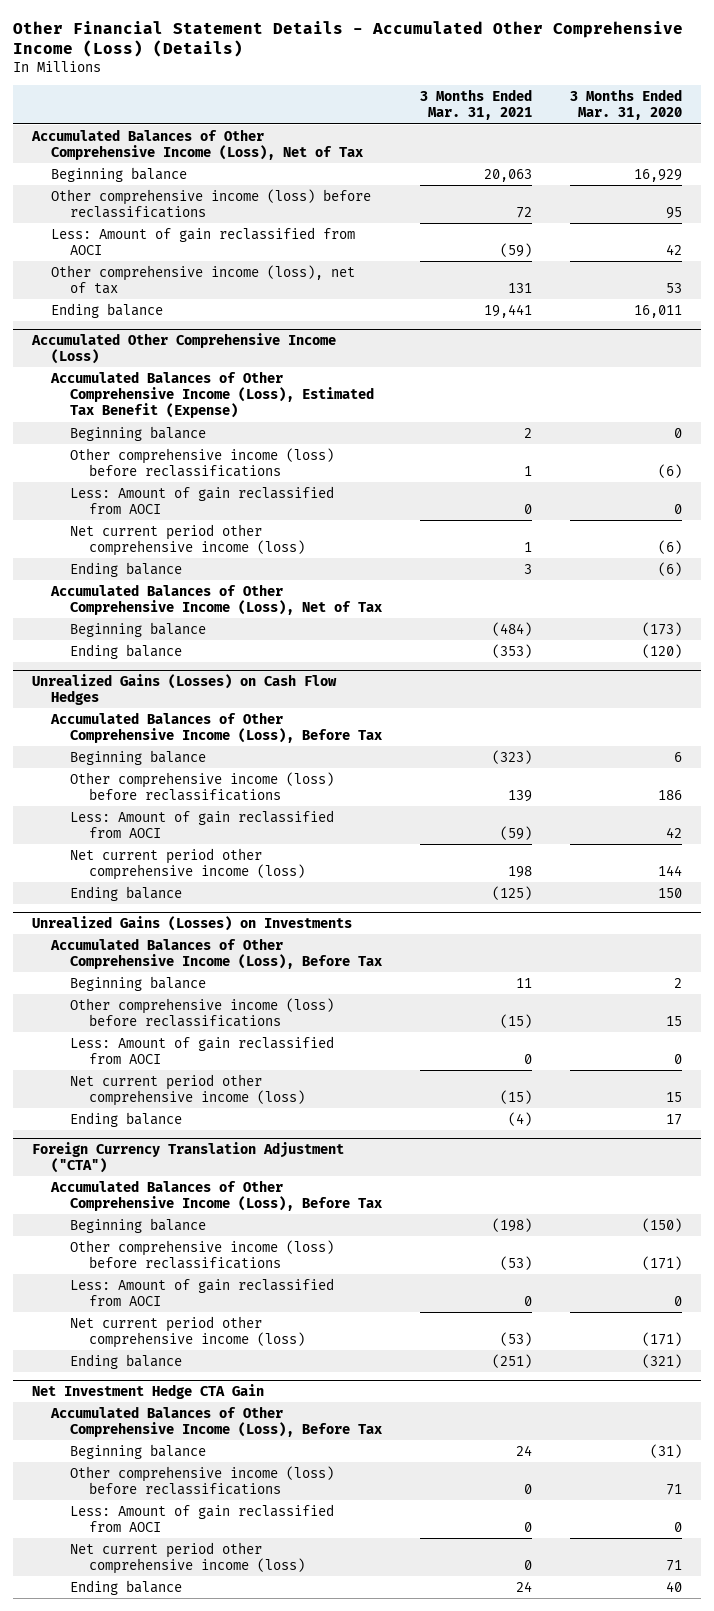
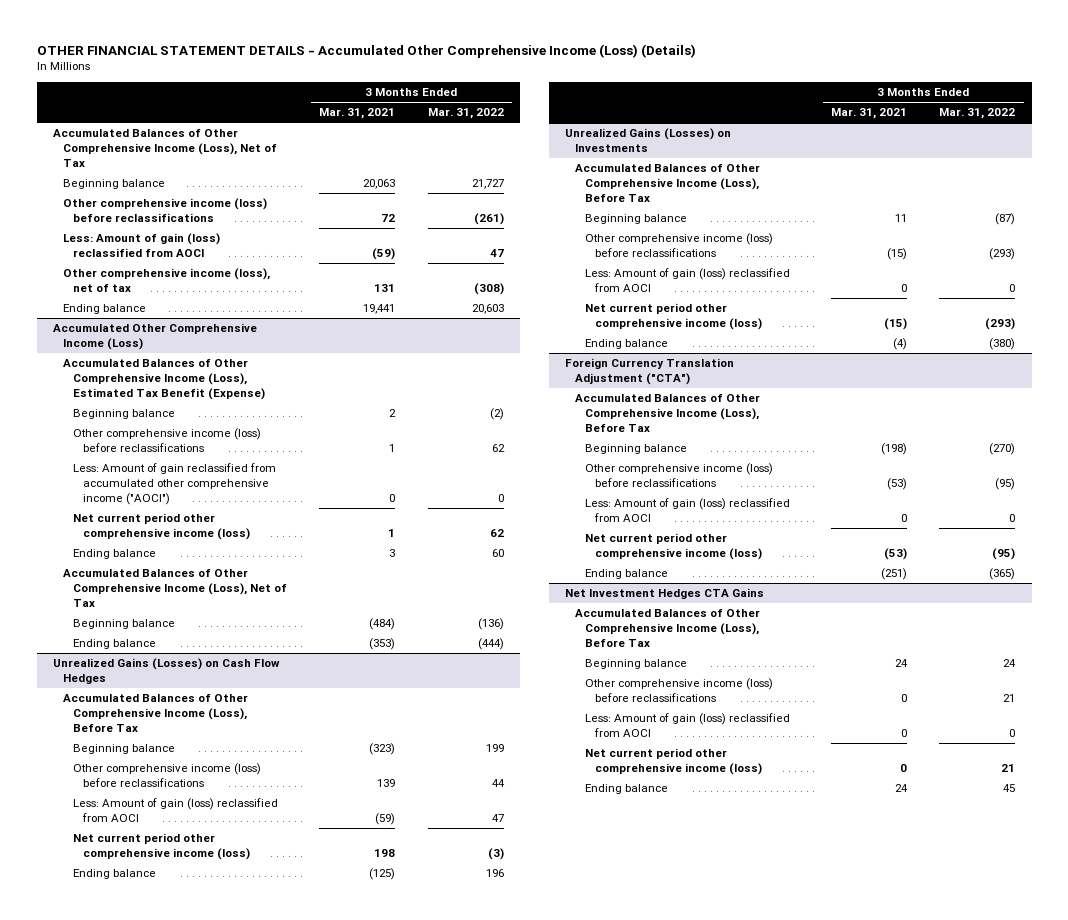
- Other Financial Statement Details - Accumulated Other Comprehensive Income (Loss) (Details)
+ OTHER FINANCIAL STATEMENT DETAILS - Accumulated Other Comprehensive Income (Loss) (Details)
- | 3 Months Ended Mar. 31, 2021 | 3 Months Ended Mar. 31, 2020
+ | 3 Months Ended Mar. 31, 2021 | 3 Months Ended Mar. 31, 2022
- Less: Amount of gain reclassified from AOCI | (59) | 42
+ Less: Amount of gain (loss) reclassified from AOCI | (59) | 47
@ Accumulated Other Comprehensive Income (Loss)
- Less: Amount of gain reclassified from AOCI | 0 | 0
+ Less: Amount of gain reclassified from accumulated other comprehensive income ("AOCI") | 0 | 0
@ Unrealized Gains (Losses) on Cash Flow Hedges
- Less: Amount of gain reclassified from AOCI | (59) | 42
+ Less: Amount of gain (loss) reclassified from AOCI | (59) | 47
@ Unrealized Gains (Losses) on Investments
- Less: Amount of gain reclassified from AOCI | 0 | 0
+ Less: Amount of gain (loss) reclassified from AOCI | 0 | 0
@ Foreign Currency Translation Adjustment ("CTA")
- Less: Amount of gain reclassified from AOCI | 0 | 0
+ Less: Amount of gain (loss) reclassified from AOCI | 0 | 0
- Net Investment Hedge CTA Gain
+ Net Investment Hedges CTA Gains
- Less: Amount of gain reclassified from AOCI | 0 | 0
+ Less: Amount of gain (loss) reclassified from AOCI | 0 | 0

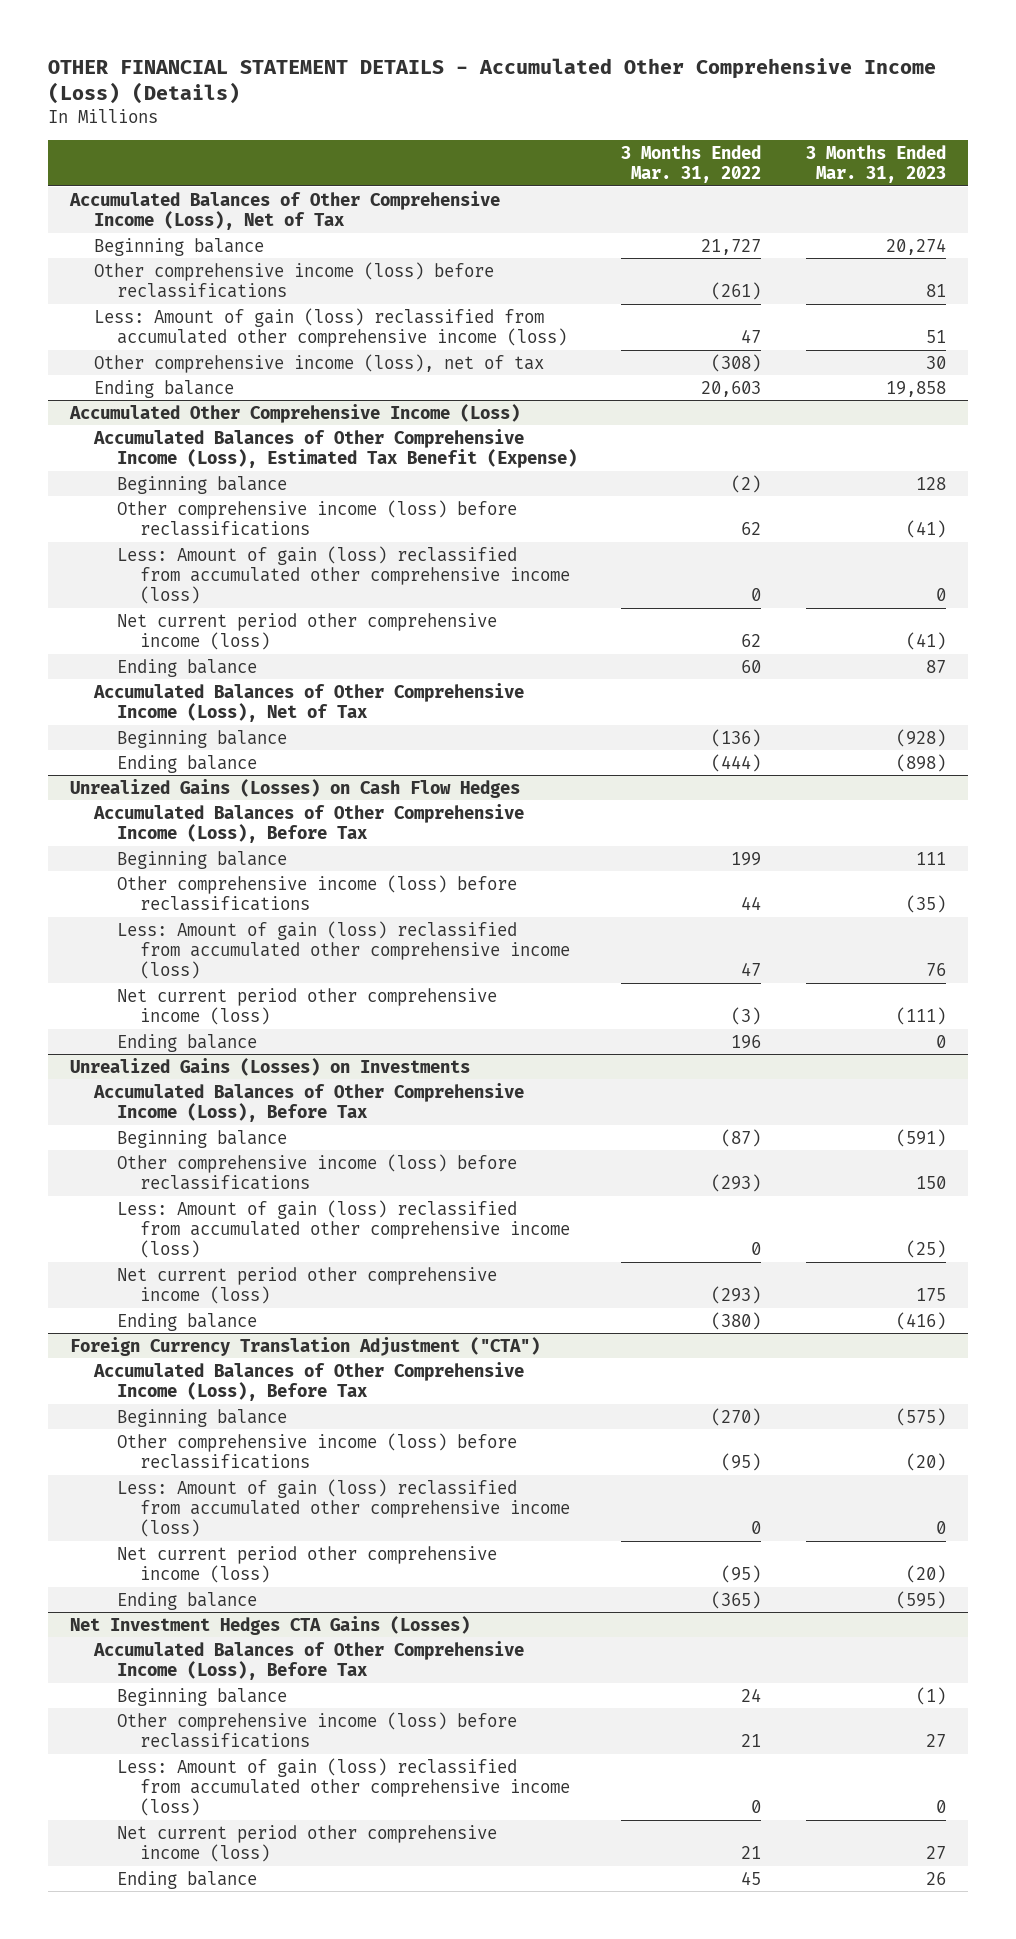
- | 3 Months Ended Mar. 31, 2021 | 3 Months Ended Mar. 31, 2022
+ | 3 Months Ended Mar. 31, 2022 | 3 Months Ended Mar. 31, 2023
- Less: Amount of gain (loss) reclassified from AOCI | (59) | 47
+ Less: Amount of gain (loss) reclassified from accumulated other comprehensive income (loss) | 47 | 51
@ Accumulated Other Comprehensive Income (Loss)
- Less: Amount of gain reclassified from accumulated other comprehensive income ("AOCI") | 0 | 0
+ Less: Amount of gain (loss) reclassified from accumulated other comprehensive income (loss) | 0 | 0
@ Unrealized Gains (Losses) on Cash Flow Hedges
- Less: Amount of gain (loss) reclassified from AOCI | (59) | 47
+ Less: Amount of gain (loss) reclassified from accumulated other comprehensive income (loss) | 47 | 76
@ Unrealized Gains (Losses) on Investments
- Less: Amount of gain (loss) reclassified from AOCI | 0 | 0
+ Less: Amount of gain (loss) reclassified from accumulated other comprehensive income (loss) | 0 | (25)
@ Foreign Currency Translation Adjustment ("CTA")
- Less: Amount of gain (loss) reclassified from AOCI | 0 | 0
+ Less: Amount of gain (loss) reclassified from accumulated other comprehensive income (loss) | 0 | 0
- Net Investment Hedges CTA Gains
+ Net Investment Hedges CTA Gains (Losses)
- Less: Amount of gain (loss) reclassified from AOCI | 0 | 0
+ Less: Amount of gain (loss) reclassified from accumulated other comprehensive income (loss) | 0 | 0

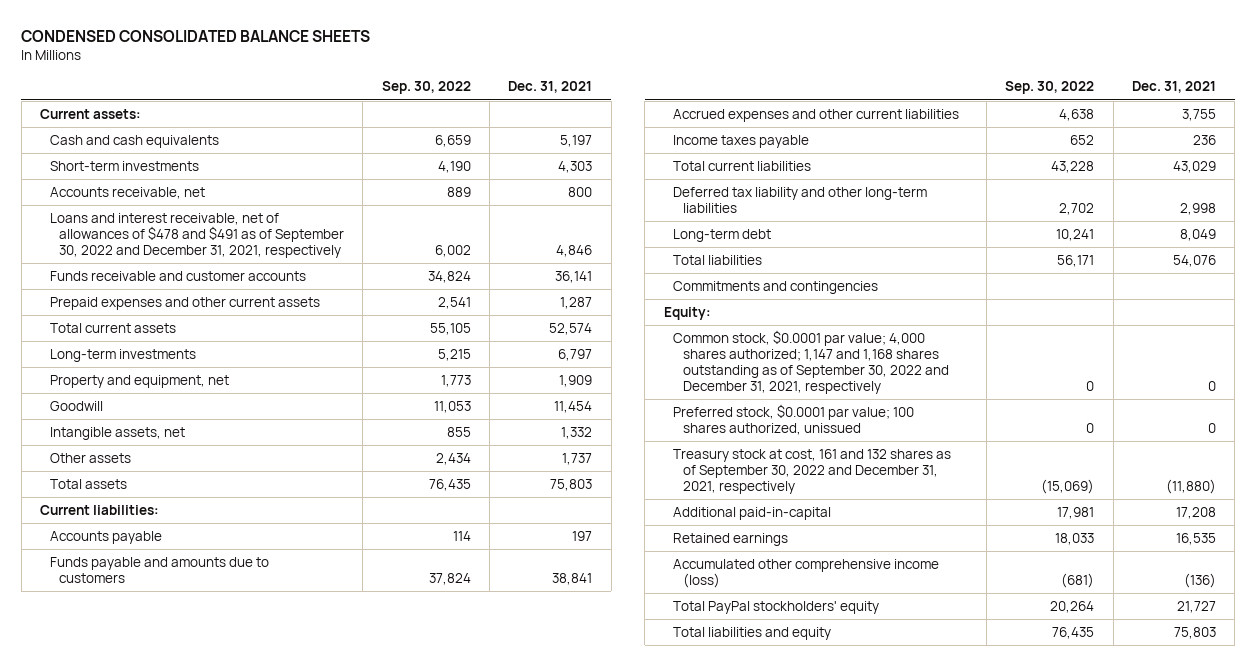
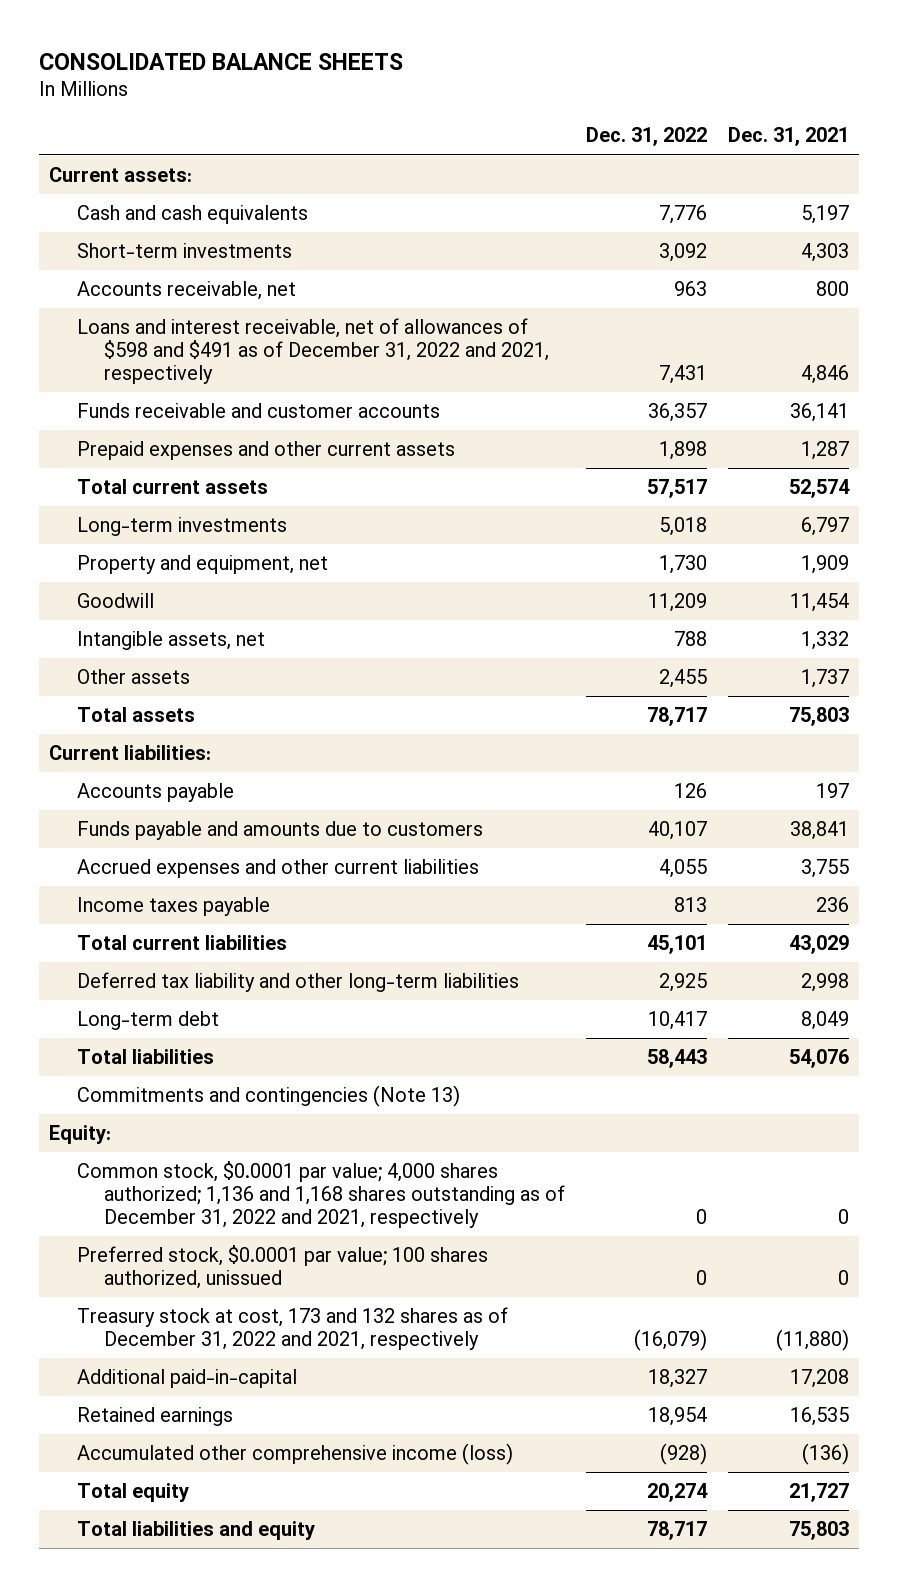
- CONDENSED CONSOLIDATED BALANCE SHEETS
+ CONSOLIDATED BALANCE SHEETS
- | Sep. 30, 2022 | Dec. 31, 2021
+ | Dec. 31, 2022 | Dec. 31, 2021
- Loans and interest receivable, net of allowances of $478 and $491 as of September 30, 2022 and December 31, 2021, respectively | 6,002 | 4,846
+ Loans and interest receivable, net of allowances of $598 and $491 as of December 31, 2022 and 2021, respectively | 7,431 | 4,846
- Commitments and contingencies
+ Commitments and contingencies (Note 13)
- Common stock, $0.0001 par value; 4,000 shares authorized; 1,147 and 1,168 shares outstanding as of September 30, 2022 and December 31, 2021, respectively | 0 | 0
+ Common stock, $0.0001 par value; 4,000 shares authorized; 1,136 and 1,168 shares outstanding as of December 31, 2022 and 2021, respectively | 0 | 0
- Treasury stock at cost, 161 and 132 shares as of September 30, 2022 and December 31, 2021, respectively | (15,069) | (11,880)
+ Treasury stock at cost, 173 and 132 shares as of December 31, 2022 and 2021, respectively | (16,079) | (11,880)
- Total PayPal stockholders' equity | 20,264 | 21,727
+ Total equity | 20,274 | 21,727

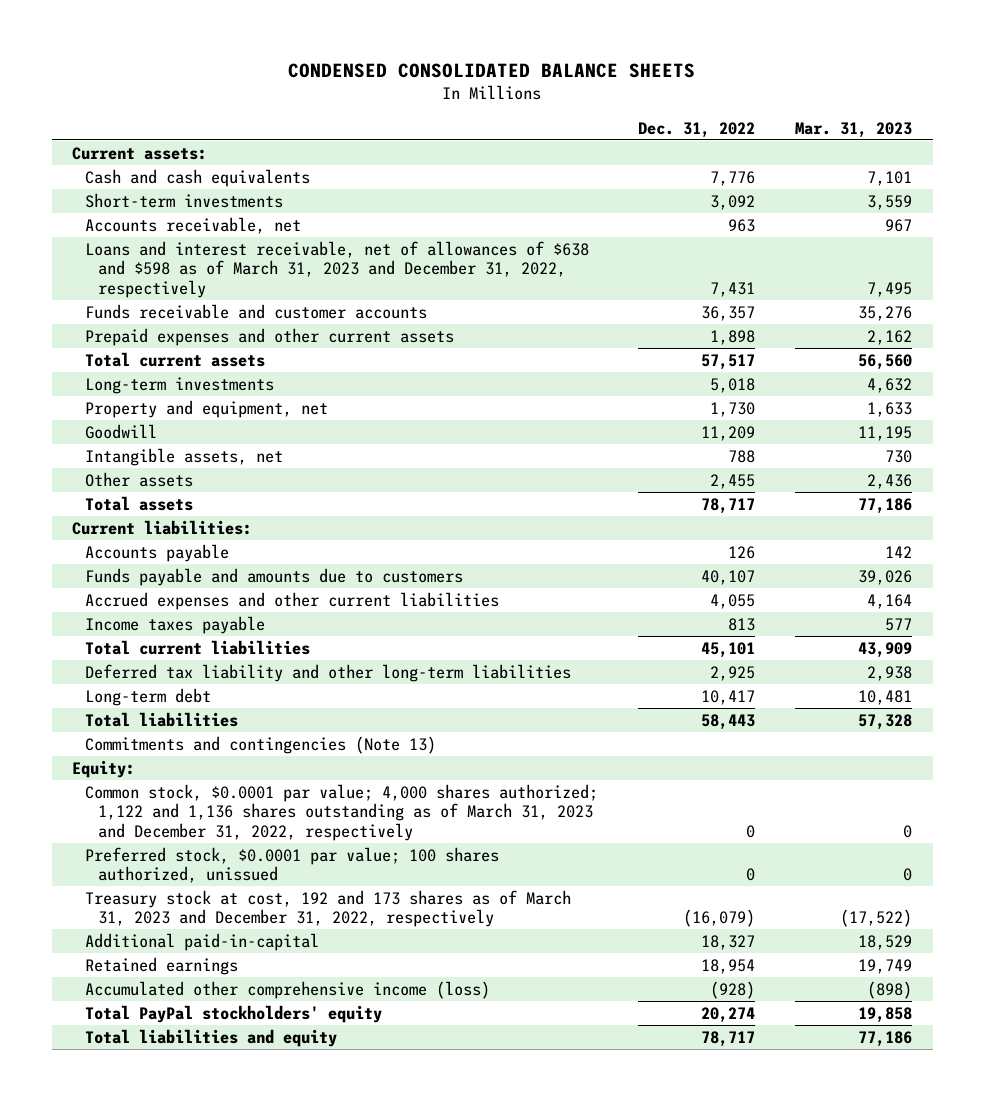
- CONSOLIDATED BALANCE SHEETS
+ CONDENSED CONSOLIDATED BALANCE SHEETS
- | Dec. 31, 2022 | Dec. 31, 2021
+ | Dec. 31, 2022 | Mar. 31, 2023
- Loans and interest receivable, net of allowances of $598 and $491 as of December 31, 2022 and 2021, respectively | 7,431 | 4,846
+ Loans and interest receivable, net of allowances of $638 and $598 as of March 31, 2023 and December 31, 2022, respectively | 7,431 | 7,495
- Common stock, $0.0001 par value; 4,000 shares authorized; 1,136 and 1,168 shares outstanding as of December 31, 2022 and 2021, respectively | 0 | 0
+ Common stock, $0.0001 par value; 4,000 shares authorized; 1,122 and 1,136 shares outstanding as of March 31, 2023 and December 31, 2022, respectively | 0 | 0
- Treasury stock at cost, 173 and 132 shares as of December 31, 2022 and 2021, respectively | (16,079) | (11,880)
+ Treasury stock at cost, 192 and 173 shares as of March 31, 2023 and December 31, 2022, respectively | (16,079) | (17,522)
- Total equity | 20,274 | 21,727
+ Total PayPal stockholders' equity | 20,274 | 19,858

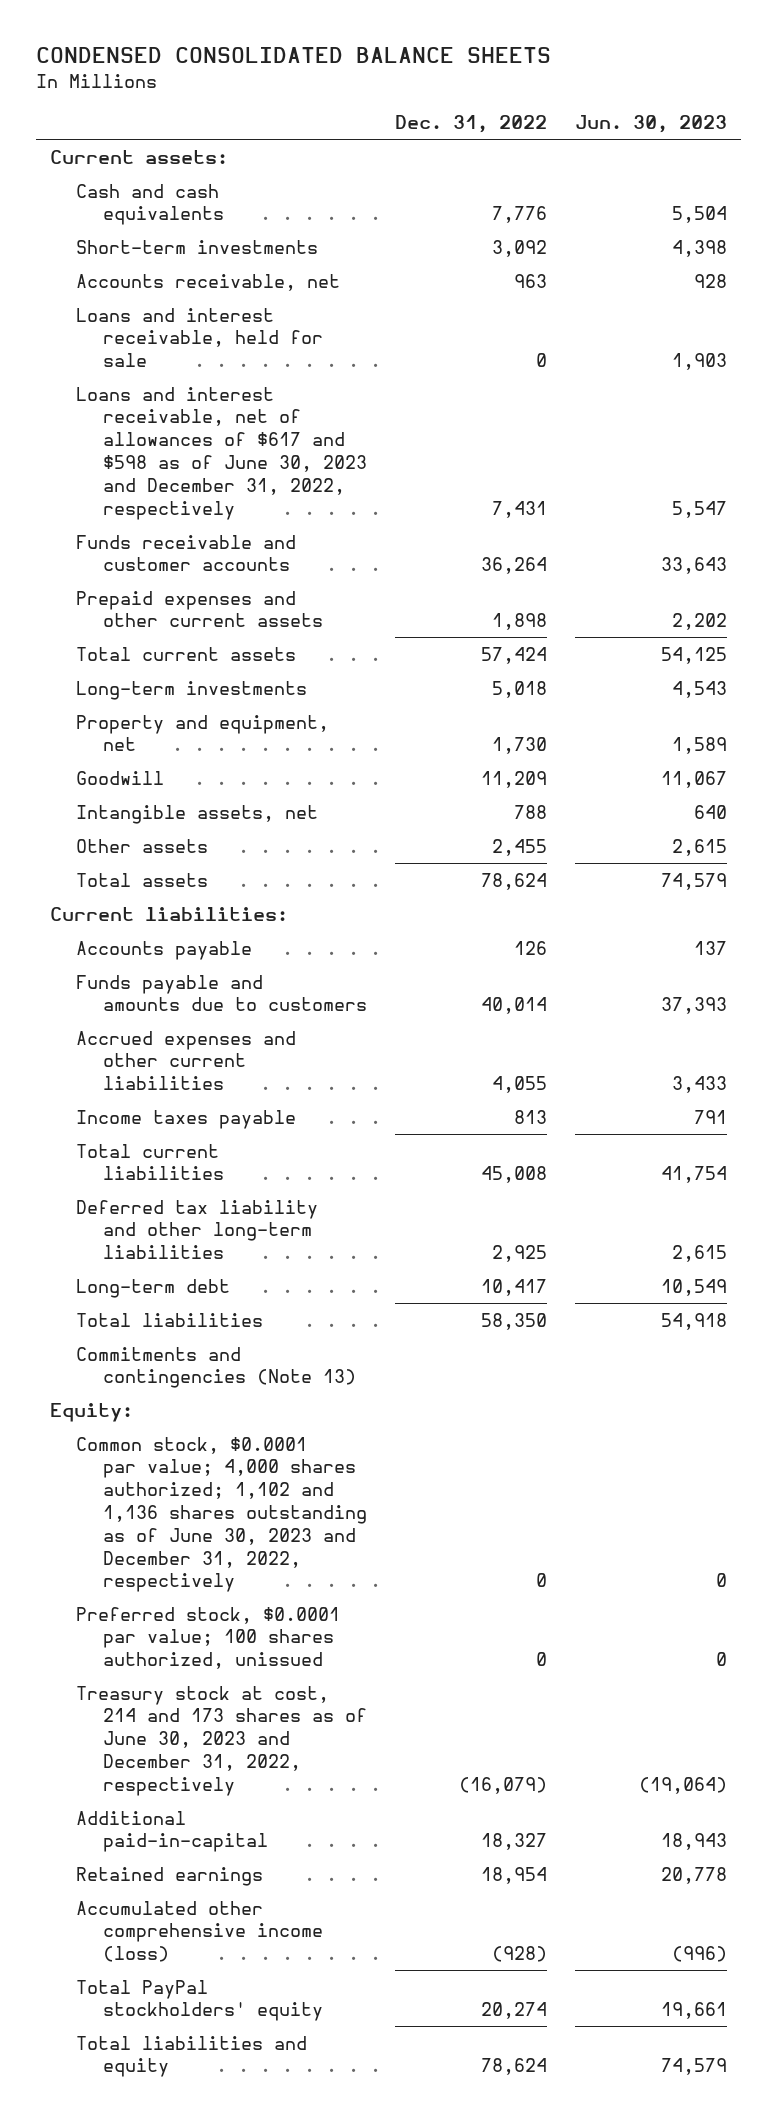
- | Dec. 31, 2022 | Mar. 31, 2023
+ | Dec. 31, 2022 | Jun. 30, 2023
- Loans and interest receivable, net of allowances of $638 and $598 as of March 31, 2023 and December 31, 2022, respectively | 7,431 | 7,495
- Funds receivable and customer accounts | 36,357 | 35,276
+ Loans and interest receivable, held for sale | 0 | 1,903
+ Loans and interest receivable, net of allowances of $617 and $598 as of June 30, 2023 and December 31, 2022, respectively | 7,431 | 5,547
+ Funds receivable and customer accounts | 36,264 | 33,643
- Total current assets | 57,517 | 56,560
+ Total current assets | 57,424 | 54,125
- Total assets | 78,717 | 77,186
+ Total assets | 78,624 | 74,579
- Funds payable and amounts due to customers | 40,107 | 39,026
+ Funds payable and amounts due to customers | 40,014 | 37,393
- Total current liabilities | 45,101 | 43,909
+ Total current liabilities | 45,008 | 41,754
- Total liabilities | 58,443 | 57,328
+ Total liabilities | 58,350 | 54,918
- Common stock, $0.0001 par value; 4,000 shares authorized; 1,122 and 1,136 shares outstanding as of March 31, 2023 and December 31, 2022, respectively | 0 | 0
+ Common stock, $0.0001 par value; 4,000 shares authorized; 1,102 and 1,136 shares outstanding as of June 30, 2023 and December 31, 2022, respectively | 0 | 0
- Treasury stock at cost, 192 and 173 shares as of March 31, 2023 and December 31, 2022, respectively | (16,079) | (17,522)
+ Treasury stock at cost, 214 and 173 shares as of June 30, 2023 and December 31, 2022, respectively | (16,079) | (19,064)
- Total liabilities and equity | 78,717 | 77,186
+ Total liabilities and equity | 78,624 | 74,579

